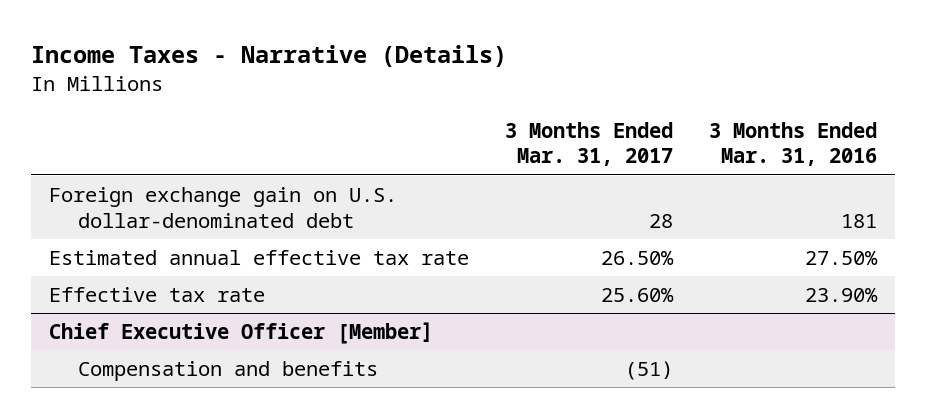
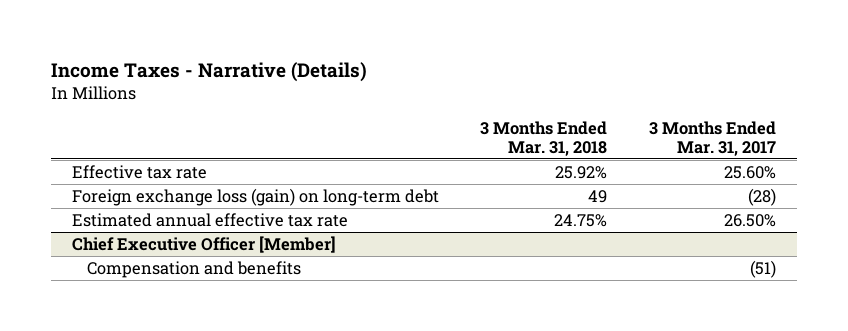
- | 3 Months Ended Mar. 31, 2017 | 3 Months Ended Mar. 31, 2016
+ | 3 Months Ended Mar. 31, 2018 | 3 Months Ended Mar. 31, 2017
- Foreign exchange gain on U.S. dollar-denominated debt | 28 | 181
+ Foreign exchange loss (gain) on long-term debt | 49 | (28)
moved down: Estimated annual effective tax rate | 24.75% | 26.50%

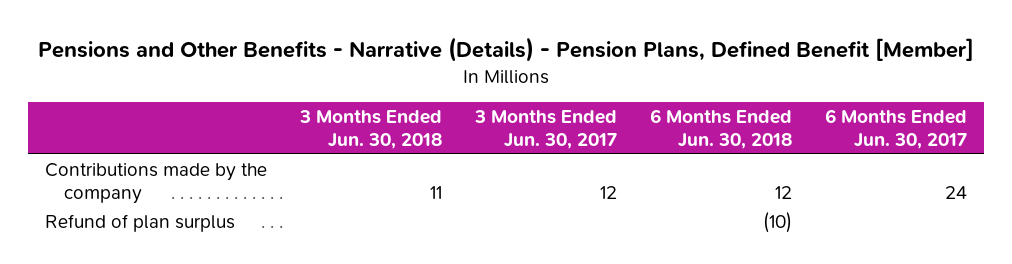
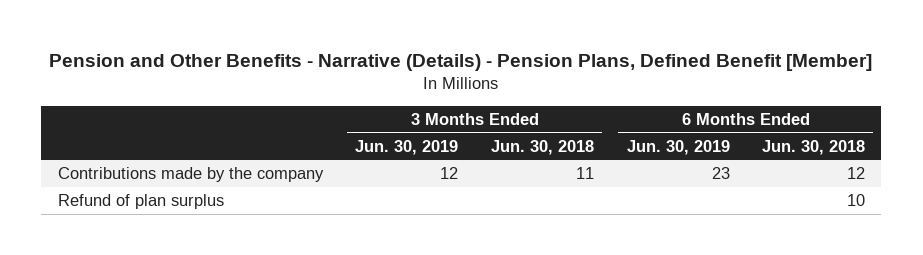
- Pensions and Other Benefits - Narrative (Details) - Pension Plans, Defined Benefit [Member]
+ Pension and Other Benefits - Narrative (Details) - Pension Plans, Defined Benefit [Member]
- | 3 Months Ended Jun. 30, 2018 | 3 Months Ended Jun. 30, 2017 | 6 Months Ended Jun. 30, 2018 | 6 Months Ended Jun. 30, 2017
+ | 3 Months Ended Jun. 30, 2019 | 3 Months Ended Jun. 30, 2018 | 6 Months Ended Jun. 30, 2019 | 6 Months Ended Jun. 30, 2018
- Refund of plan surplus | | | (10) |
+ Refund of plan surplus | | | | 10

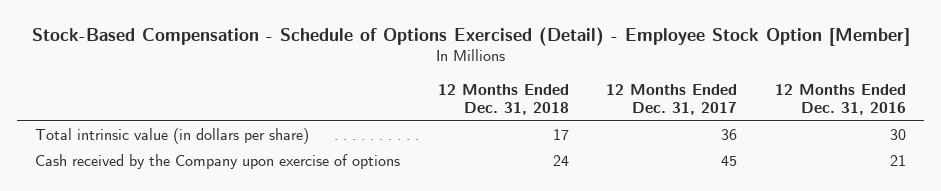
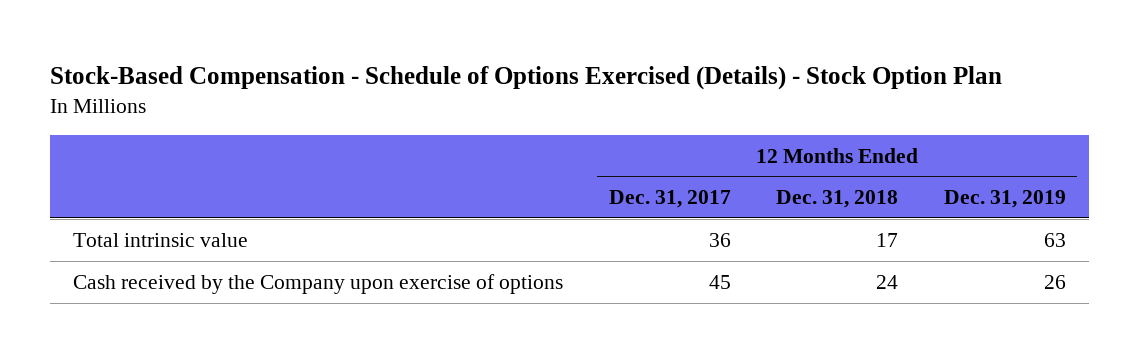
- Stock-Based Compensation - Schedule of Options Exercised (Detail) - Employee Stock Option [Member]
+ Stock-Based Compensation - Schedule of Options Exercised (Details) - Stock Option Plan
- | 12 Months Ended Dec. 31, 2018 | 12 Months Ended Dec. 31, 2017 | 12 Months Ended Dec. 31, 2016
+ | 12 Months Ended Dec. 31, 2017 | 12 Months Ended Dec. 31, 2018 | 12 Months Ended Dec. 31, 2019
- Total intrinsic value (in dollars per share) | 17 | 36 | 30
+ Total intrinsic value | 36 | 17 | 63

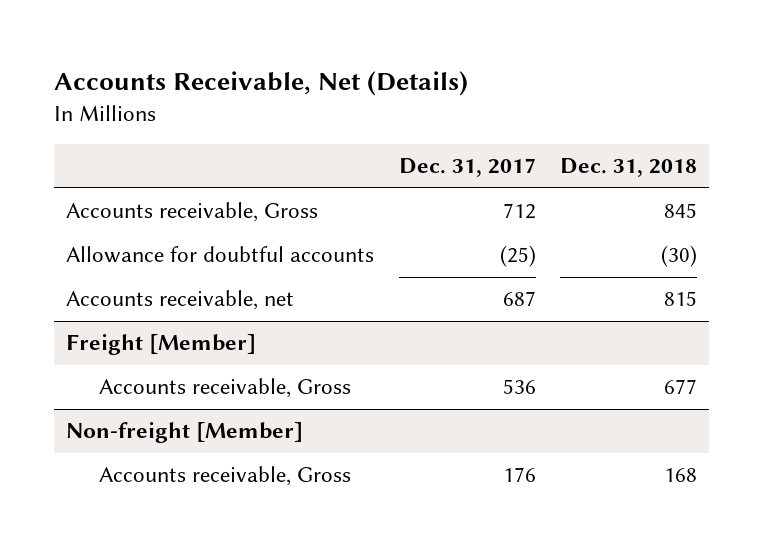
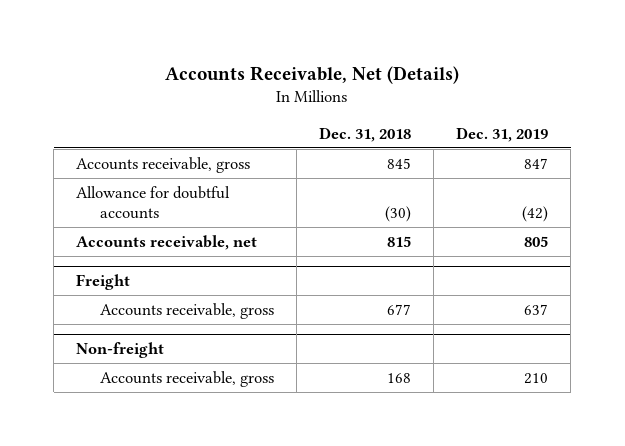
- | Dec. 31, 2017 | Dec. 31, 2018
+ | Dec. 31, 2018 | Dec. 31, 2019
- Accounts receivable, Gross | 712 | 845
+ Accounts receivable, gross | 845 | 847
- Freight [Member]
- Accounts receivable, Gross | 536 | 677
- Non-freight [Member]
- Accounts receivable, Gross | 176 | 168
+ Freight
+ Accounts receivable, gross | 677 | 637
+ Non-freight
+ Accounts receivable, gross | 168 | 210

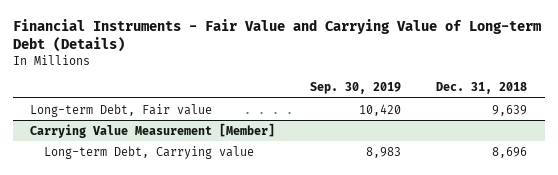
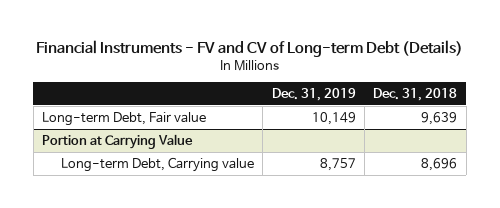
- Financial Instruments - Fair Value and Carrying Value of Long-term Debt (Details)
+ Financial Instruments - FV and CV of Long-term Debt (Details)
- | Sep. 30, 2019 | Dec. 31, 2018
+ | Dec. 31, 2019 | Dec. 31, 2018
- Carrying Value Measurement [Member]
+ Portion at Carrying Value

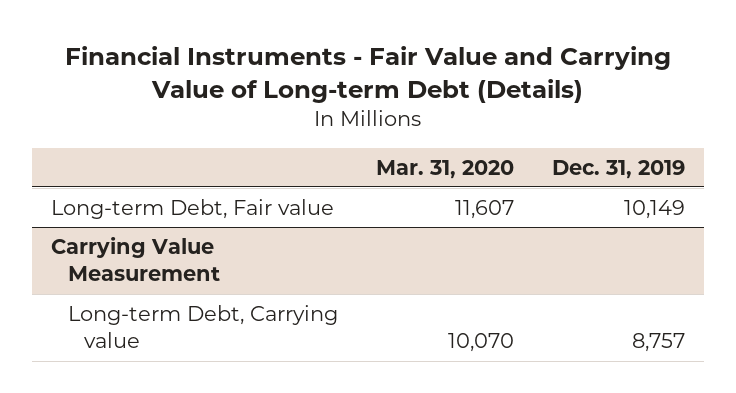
- Financial Instruments - FV and CV of Long-term Debt (Details)
+ Financial Instruments - Fair Value and Carrying Value of Long-term Debt (Details)
- | Dec. 31, 2019 | Dec. 31, 2018
+ | Mar. 31, 2020 | Dec. 31, 2019
- Portion at Carrying Value
+ Carrying Value Measurement

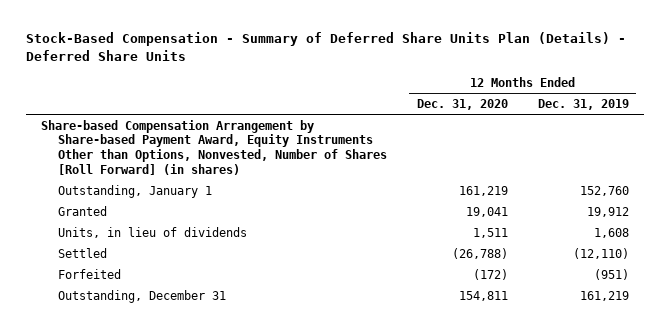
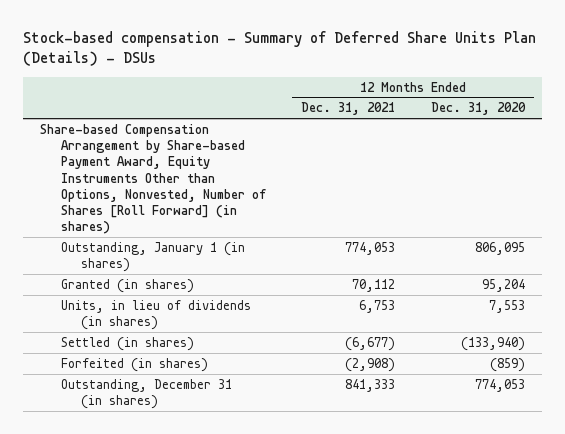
- Stock-Based Compensation - Summary of Deferred Share Units Plan (Details) - Deferred Share Units
+ Stock-based compensation - Summary of Deferred Share Units Plan (Details) - DSUs
- | 12 Months Ended Dec. 31, 2020 | 12 Months Ended Dec. 31, 2019
+ | 12 Months Ended Dec. 31, 2021 | 12 Months Ended Dec. 31, 2020
- Outstanding, January 1 | 161,219 | 152,760
- Granted | 19,041 | 19,912
- Units, in lieu of dividends | 1,511 | 1,608
- Settled | (26,788) | (12,110)
- Forfeited | (172) | (951)
- Outstanding, December 31 | 154,811 | 161,219
+ Outstanding, January 1 (in shares) | 774,053 | 806,095
+ Granted (in shares) | 70,112 | 95,204
+ Units, in lieu of dividends (in shares) | 6,753 | 7,553
+ Settled (in shares) | (6,677) | (133,940)
+ Forfeited (in shares) | (2,908) | (859)
+ Outstanding, December 31 (in shares) | 841,333 | 774,053

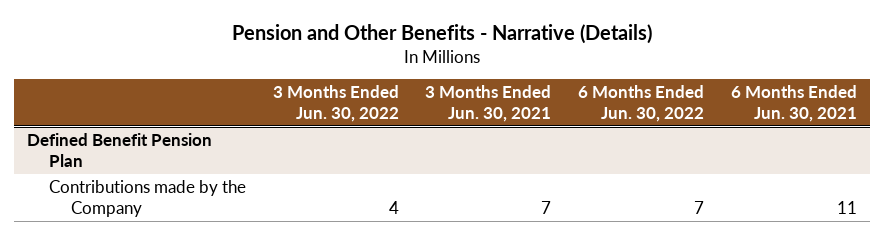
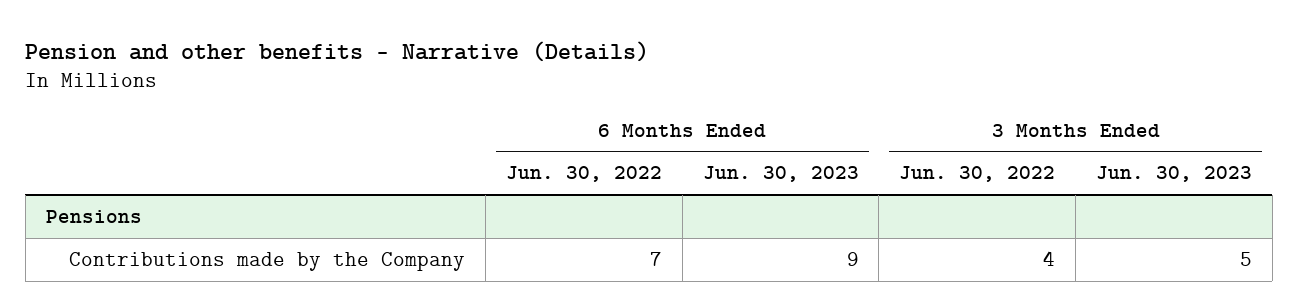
- Pension and Other Benefits - Narrative (Details)
+ Pension and other benefits - Narrative (Details)
- | 3 Months Ended Jun. 30, 2022 | 3 Months Ended Jun. 30, 2021 | 6 Months Ended Jun. 30, 2022 | 6 Months Ended Jun. 30, 2021
+ | 6 Months Ended Jun. 30, 2022 | 6 Months Ended Jun. 30, 2023 | 3 Months Ended Jun. 30, 2022 | 3 Months Ended Jun. 30, 2023
- Defined Benefit Pension Plan
+ Pensions

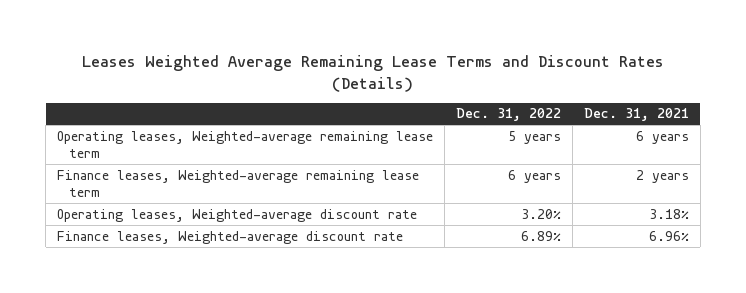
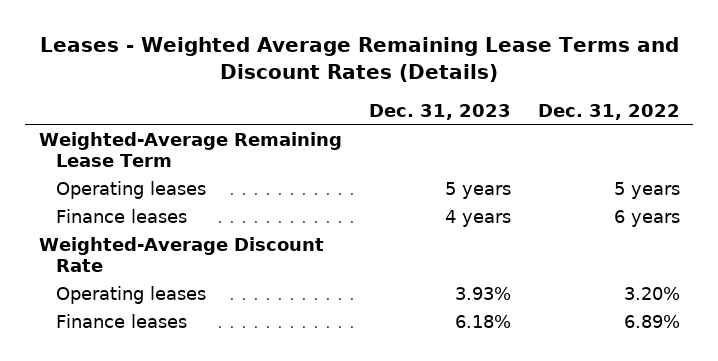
- Leases Weighted Average Remaining Lease Terms and Discount Rates (Details)
+ Leases - Weighted Average Remaining Lease Terms and Discount Rates (Details)
- | Dec. 31, 2022 | Dec. 31, 2021
+ | Dec. 31, 2023 | Dec. 31, 2022
- Operating leases, Weighted-average remaining lease term | 5 years | 6 years
- Finance leases, Weighted-average remaining lease term | 6 years | 2 years
- Operating leases, Weighted-average discount rate | 3.20% | 3.18%
- Finance leases, Weighted-average discount rate | 6.89% | 6.96%
+ Weighted-Average Remaining Lease Term
+ Operating leases | 5 years | 5 years
+ Finance leases | 4 years | 6 years
+ Weighted-Average Discount Rate
+ Operating leases | 3.93% | 3.20%
+ Finance leases | 6.18% | 6.89%

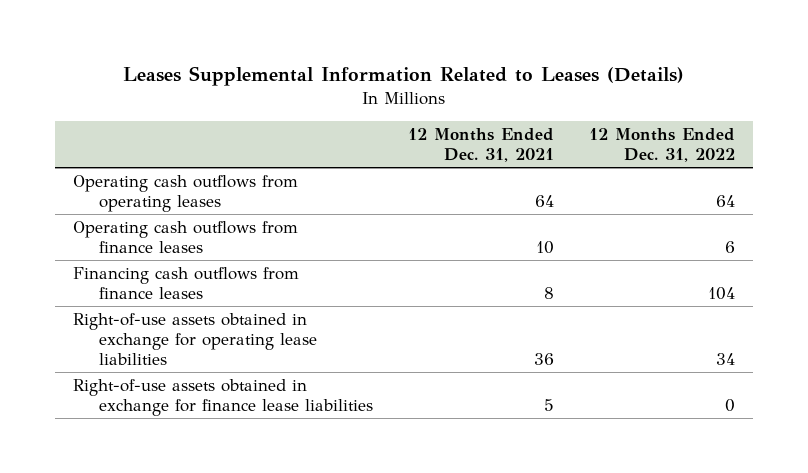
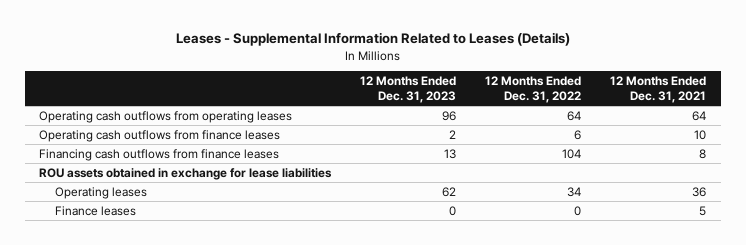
- Leases Supplemental Information Related to Leases (Details)
+ Leases - Supplemental Information Related to Leases (Details)
- | 12 Months Ended Dec. 31, 2021 | 12 Months Ended Dec. 31, 2022
+ | 12 Months Ended Dec. 31, 2023 | 12 Months Ended Dec. 31, 2022 | 12 Months Ended Dec. 31, 2021
- Right-of-use assets obtained in exchange for operating lease liabilities | 36 | 34
- Right-of-use assets obtained in exchange for finance lease liabilities | 5 | 0
+ ROU assets obtained in exchange for lease liabilities
+ Operating leases | 62 | 34 | 36
+ Finance leases | 0 | 0 | 5

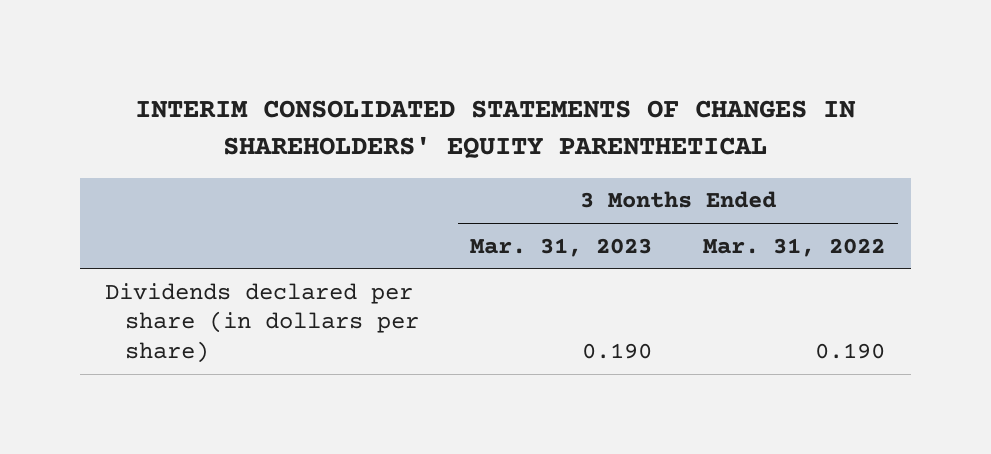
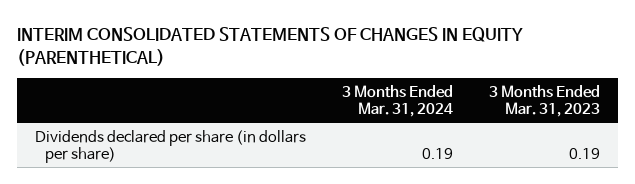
- INTERIM CONSOLIDATED STATEMENTS OF CHANGES IN SHAREHOLDERS' EQUITY PARENTHETICAL
+ INTERIM CONSOLIDATED STATEMENTS OF CHANGES IN EQUITY (PARENTHETICAL)
- | 3 Months Ended Mar. 31, 2023 | 3 Months Ended Mar. 31, 2022
+ | 3 Months Ended Mar. 31, 2024 | 3 Months Ended Mar. 31, 2023
- Dividends declared per share (in dollars per share) | 0.190 | 0.190
+ Dividends declared per share (in dollars per share) | 0.19 | 0.19

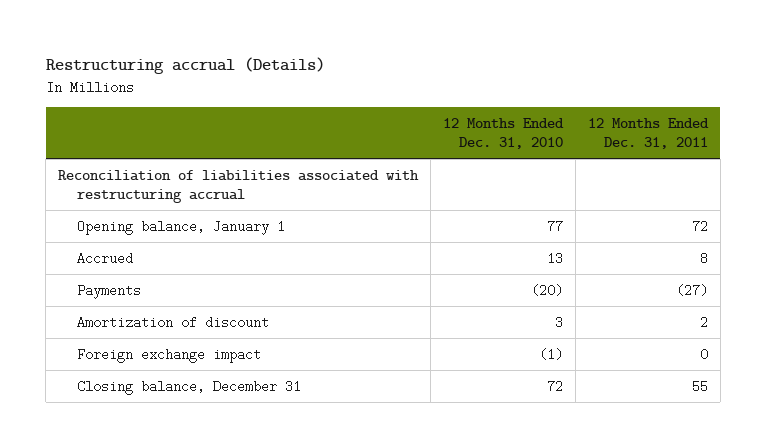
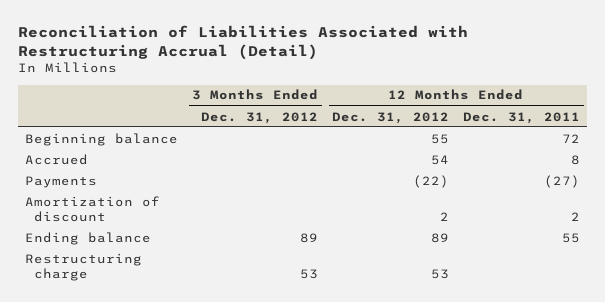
- Restructuring accrual (Details)
+ Reconciliation of Liabilities Associated with Restructuring Accrual (Detail)
- | 12 Months Ended Dec. 31, 2010 | 12 Months Ended Dec. 31, 2011
+ | 3 Months Ended Dec. 31, 2012 | 12 Months Ended Dec. 31, 2012 | 12 Months Ended Dec. 31, 2011
- Reconciliation of liabilities associated with restructuring accrual
- Opening balance, January 1 | 77 | 72
+ Beginning balance | | 55 | 72
- Foreign exchange impact | (1) | 0
- Closing balance, December 31 | 72 | 55
+ Ending balance | 89 | 89 | 55
+ Restructuring charge | 53 | 53 |

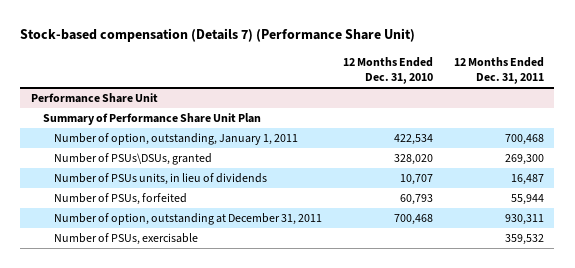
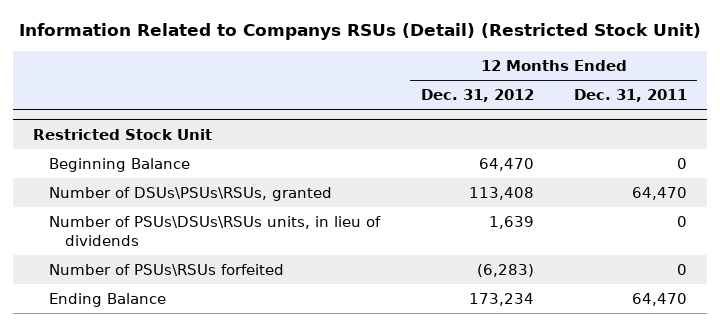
- Stock-based compensation (Details 7) (Performance Share Unit)
+ Information Related to Companys RSUs (Detail) (Restricted Stock Unit)
- | 12 Months Ended Dec. 31, 2010 | 12 Months Ended Dec. 31, 2011
+ | 12 Months Ended Dec. 31, 2012 | 12 Months Ended Dec. 31, 2011
- Performance Share Unit
- Summary of Performance Share Unit Plan
- Number of option, outstanding, January 1, 2011 | 422,534 | 700,468
- Number of PSUs\DSUs, granted | 328,020 | 269,300
- Number of PSUs units, in lieu of dividends | 10,707 | 16,487
- Number of PSUs, forfeited | 60,793 | 55,944
- Number of option, outstanding at December 31, 2011 | 700,468 | 930,311
- Number of PSUs, exercisable | | 359,532
+ Restricted Stock Unit
+ Beginning Balance | 64,470 | 0
+ Number of DSUs\PSUs\RSUs, granted | 113,408 | 64,470
+ Number of PSUs\DSUs\RSUs units, in lieu of dividends | 1,639 | 0
+ Number of PSUs\RSUs forfeited | (6,283) | 0
+ Ending Balance | 173,234 | 64,470

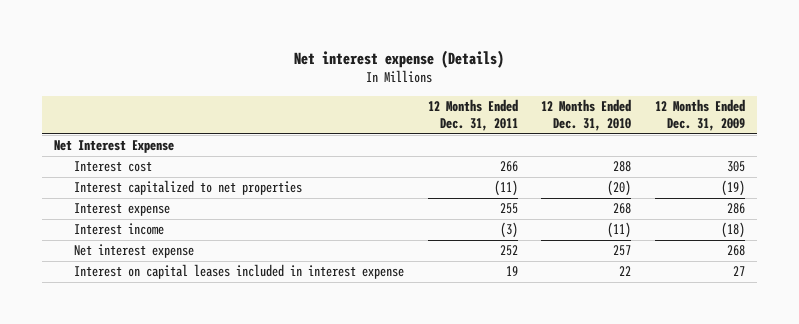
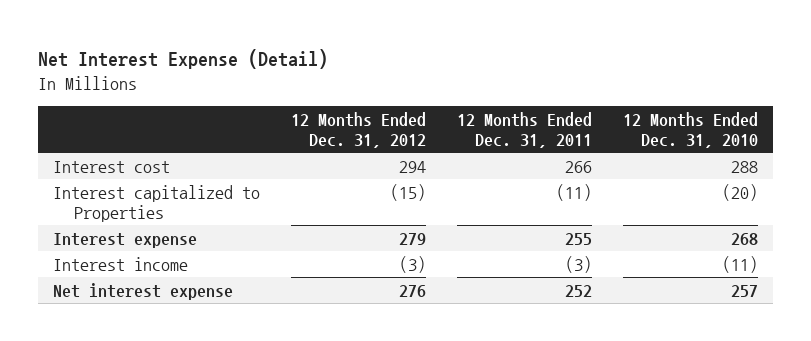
- Net interest expense (Details)
+ Net Interest Expense (Detail)
- | 12 Months Ended Dec. 31, 2011 | 12 Months Ended Dec. 31, 2010 | 12 Months Ended Dec. 31, 2009
+ | 12 Months Ended Dec. 31, 2012 | 12 Months Ended Dec. 31, 2011 | 12 Months Ended Dec. 31, 2010
- Net Interest Expense
- Interest capitalized to net properties | (11) | (20) | (19)
+ Interest capitalized to Properties | (15) | (11) | (20)
- Interest on capital leases included in interest expense | 19 | 22 | 27

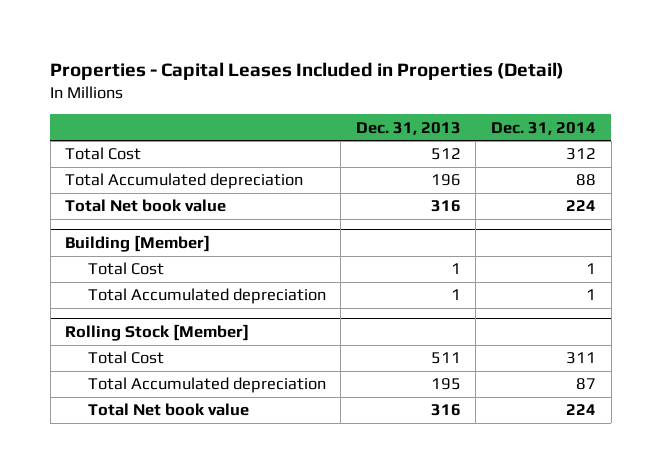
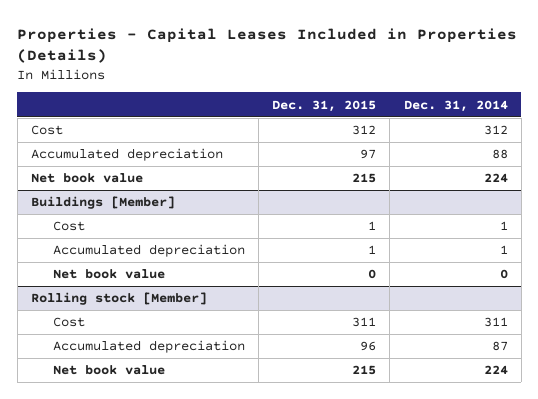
- Properties - Capital Leases Included in Properties (Detail)
+ Properties - Capital Leases Included in Properties (Details)
- | Dec. 31, 2013 | Dec. 31, 2014
+ | Dec. 31, 2015 | Dec. 31, 2014
- Total Cost | 512 | 312
- Total Accumulated depreciation | 196 | 88
- Total Net book value | 316 | 224
- Building [Member]
- Total Cost | 1 | 1
- Total Accumulated depreciation | 1 | 1
- Rolling Stock [Member]
- Total Cost | 511 | 311
- Total Accumulated depreciation | 195 | 87
- Total Net book value | 316 | 224
+ Cost | 312 | 312
+ Accumulated depreciation | 97 | 88
+ Net book value | 215 | 224
+ Buildings [Member]
+ Cost | 1 | 1
+ Accumulated depreciation | 1 | 1
+ Net book value | 0 | 0
+ Rolling stock [Member]
+ Cost | 311 | 311
+ Accumulated depreciation | 96 | 87
+ Net book value | 215 | 224

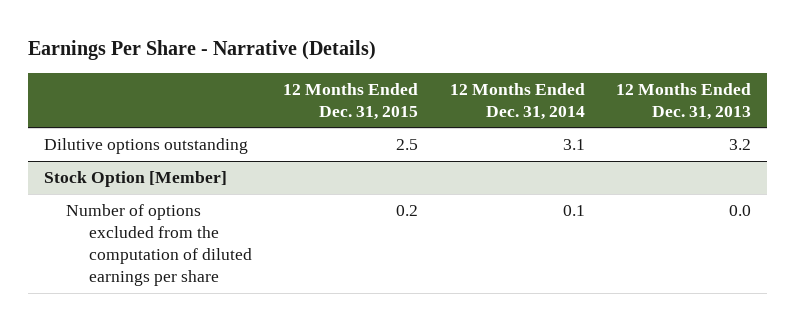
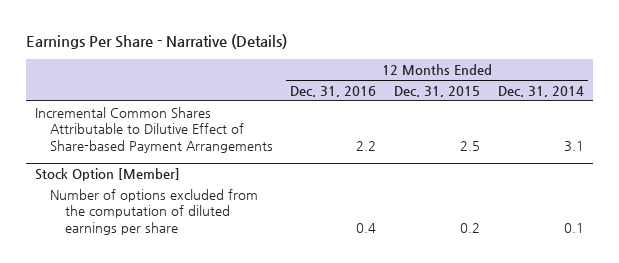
- | 12 Months Ended Dec. 31, 2015 | 12 Months Ended Dec. 31, 2014 | 12 Months Ended Dec. 31, 2013
+ | 12 Months Ended Dec. 31, 2016 | 12 Months Ended Dec. 31, 2015 | 12 Months Ended Dec. 31, 2014
- Dilutive options outstanding | 2.5 | 3.1 | 3.2
+ Incremental Common Shares Attributable to Dilutive Effect of Share-based Payment Arrangements | 2.2 | 2.5 | 3.1

